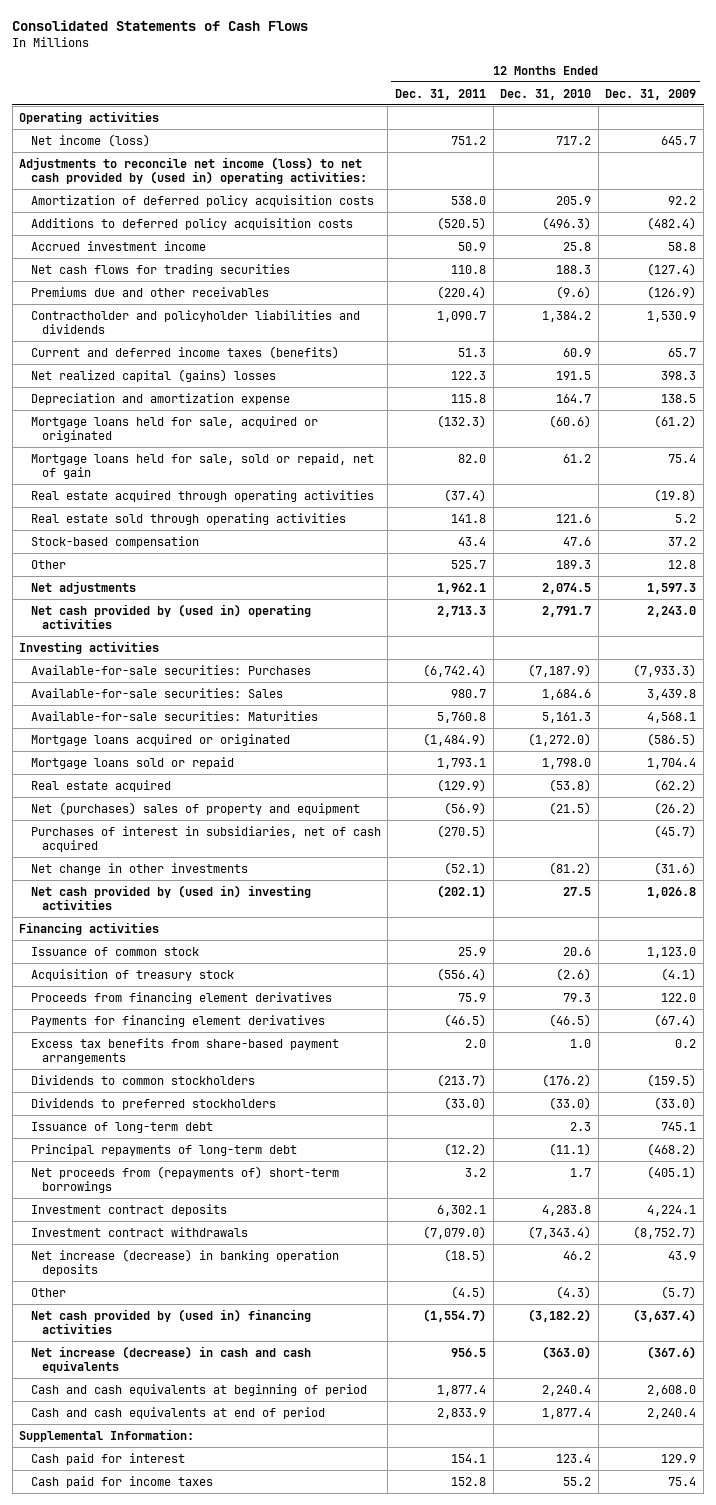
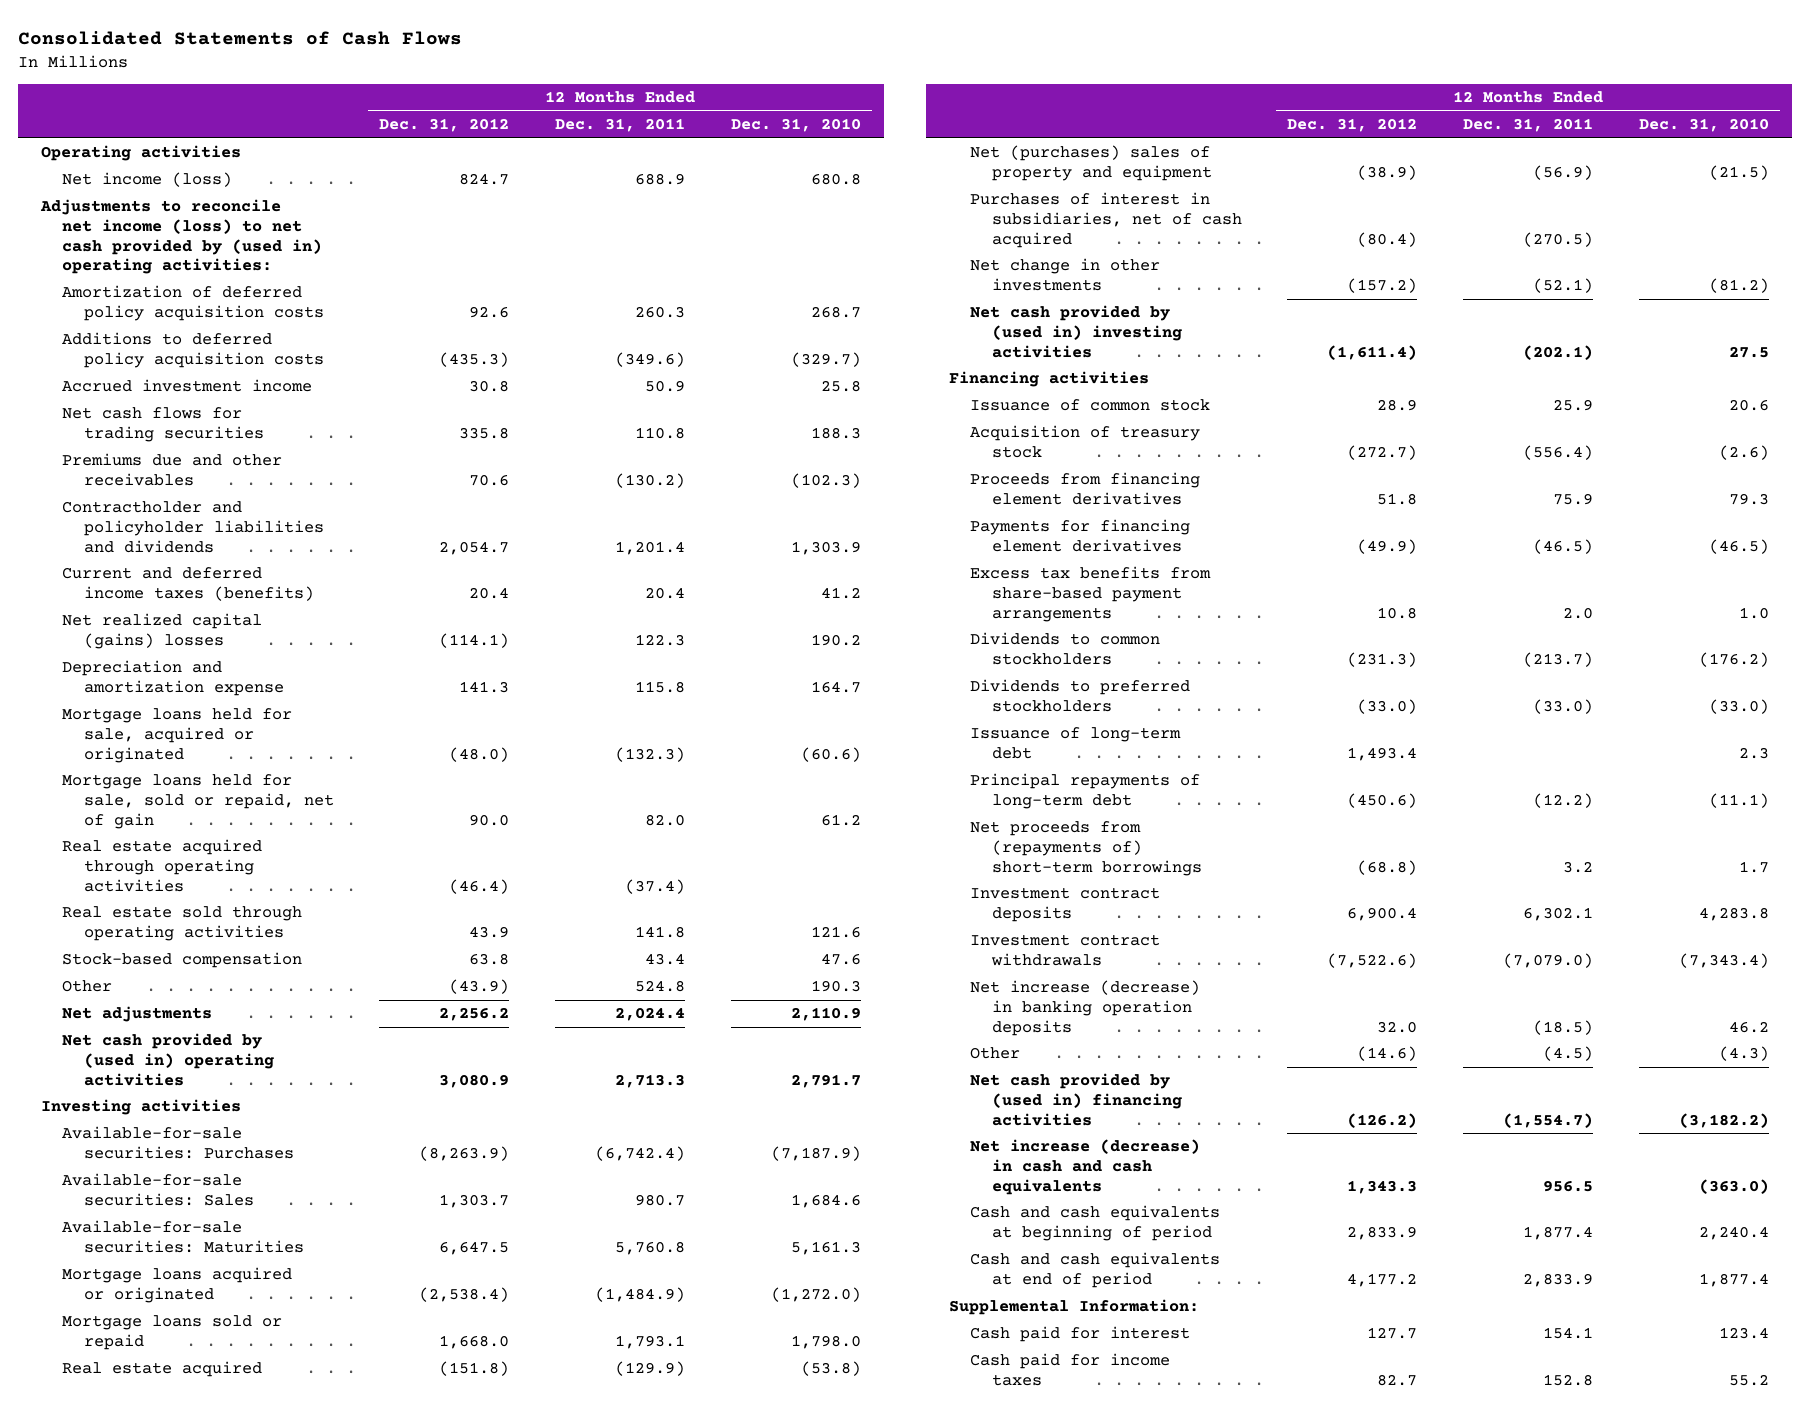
- | 12 Months Ended Dec. 31, 2011 | 12 Months Ended Dec. 31, 2010 | 12 Months Ended Dec. 31, 2009
+ | 12 Months Ended Dec. 31, 2012 | 12 Months Ended Dec. 31, 2011 | 12 Months Ended Dec. 31, 2010
- Net income (loss) | 751.2 | 717.2 | 645.7
+ Net income (loss) | 824.7 | 688.9 | 680.8
- Amortization of deferred policy acquisition costs | 538.0 | 205.9 | 92.2
- Additions to deferred policy acquisition costs | (520.5) | (496.3) | (482.4)
+ Amortization of deferred policy acquisition costs | 92.6 | 260.3 | 268.7
+ Additions to deferred policy acquisition costs | (435.3) | (349.6) | (329.7)
- Premiums due and other receivables | (220.4) | (9.6) | (126.9)
- Contractholder and policyholder liabilities and dividends | 1,090.7 | 1,384.2 | 1,530.9
- Current and deferred income taxes (benefits) | 51.3 | 60.9 | 65.7
- Net realized capital (gains) losses | 122.3 | 191.5 | 398.3
+ Premiums due and other receivables | 70.6 | (130.2) | (102.3)
+ Contractholder and policyholder liabilities and dividends | 2,054.7 | 1,201.4 | 1,303.9
+ Current and deferred income taxes (benefits) | 20.4 | 20.4 | 41.2
+ Net realized capital (gains) losses | (114.1) | 122.3 | 190.2
- Other | 525.7 | 189.3 | 12.8
- Net adjustments | 1,962.1 | 2,074.5 | 1,597.3
+ Other | (43.9) | 524.8 | 190.3
+ Net adjustments | 2,256.2 | 2,024.4 | 2,110.9

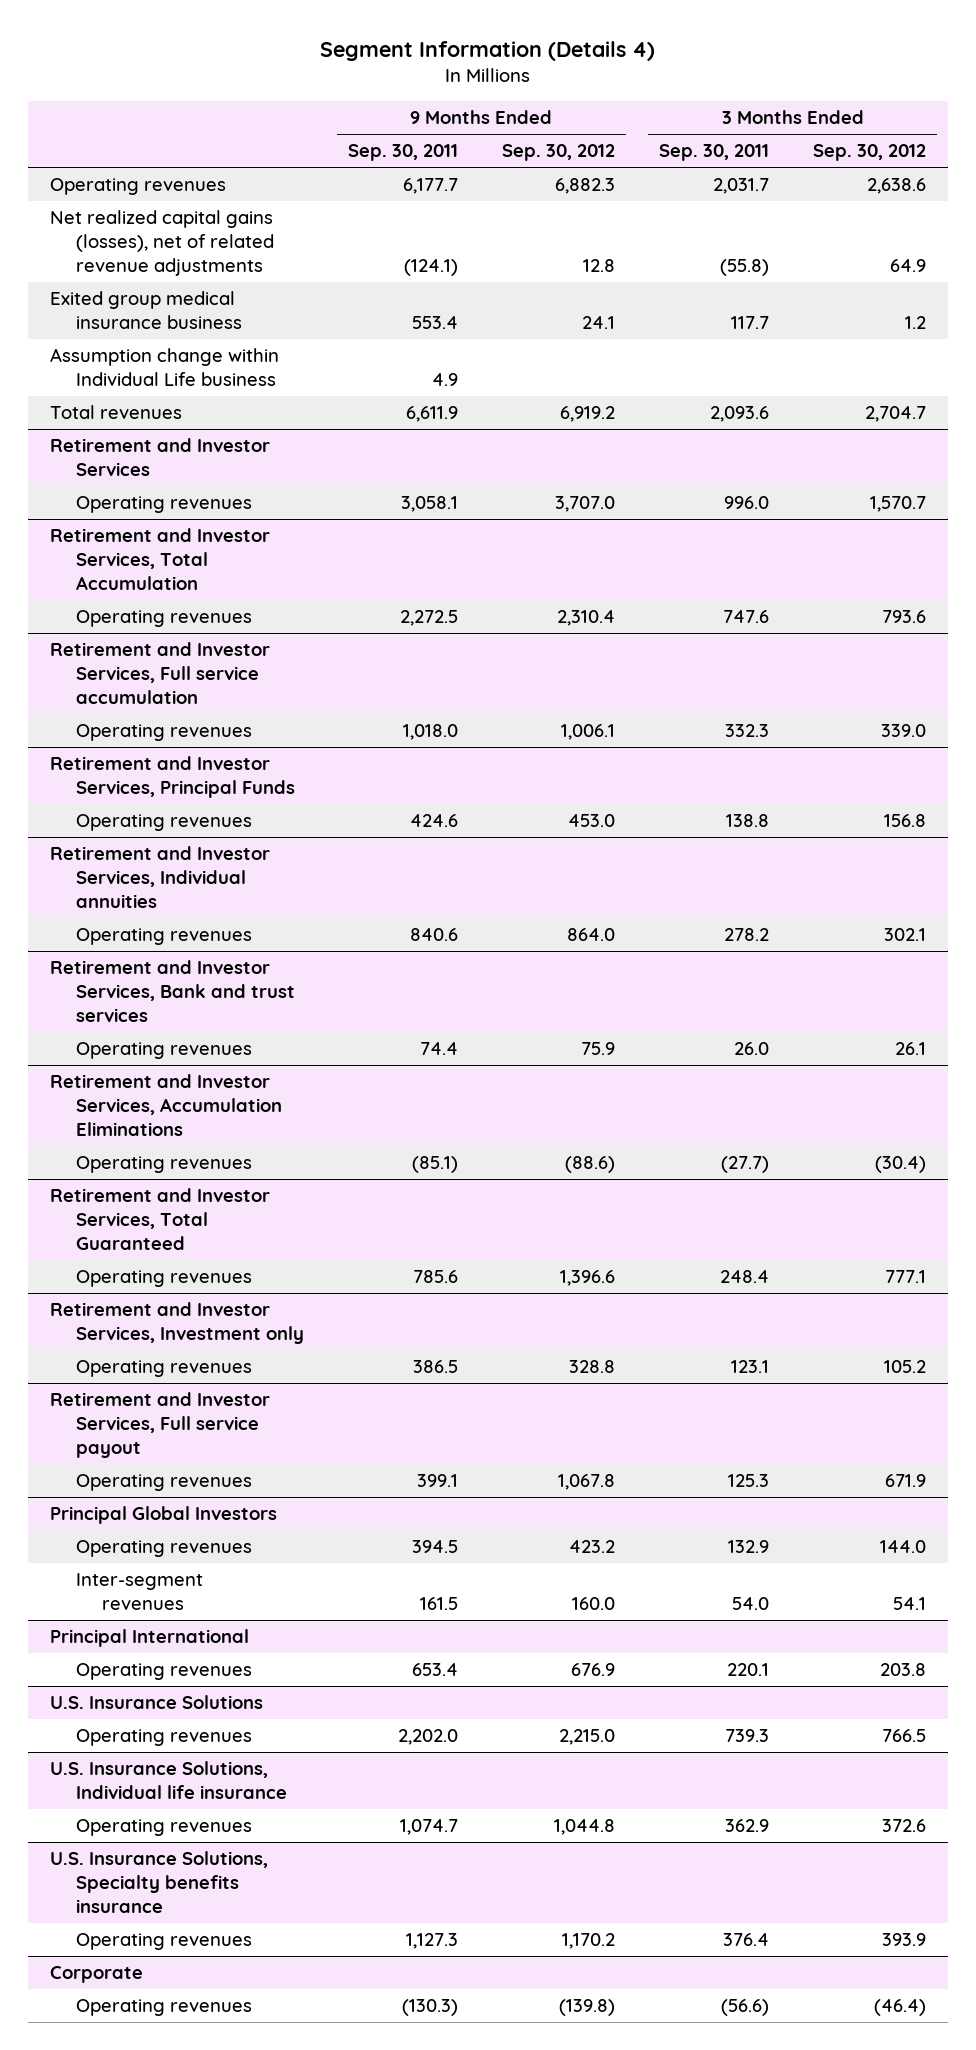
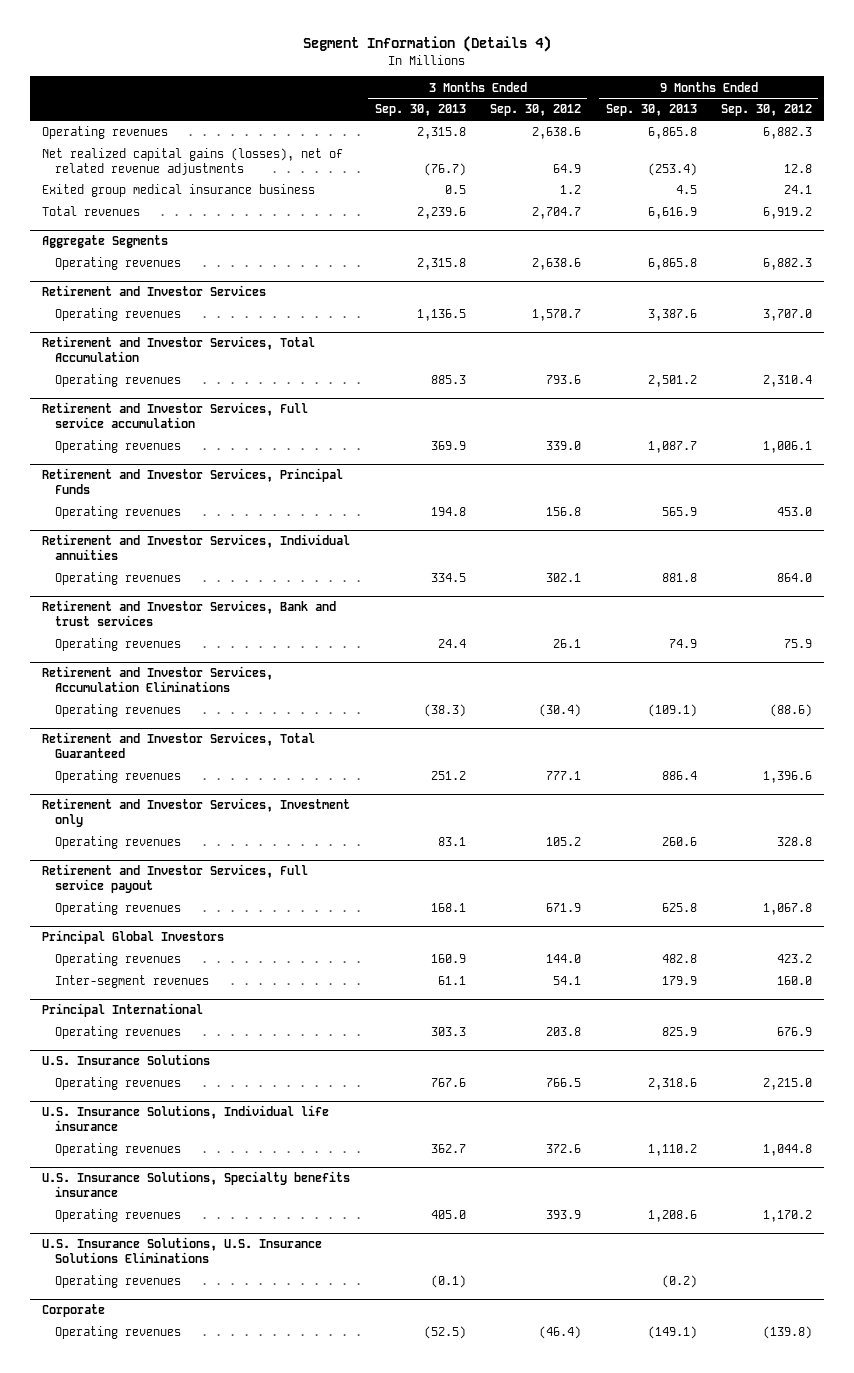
- | 9 Months Ended Sep. 30, 2011 | 9 Months Ended Sep. 30, 2012 | 3 Months Ended Sep. 30, 2011 | 3 Months Ended Sep. 30, 2012
+ | 3 Months Ended Sep. 30, 2013 | 3 Months Ended Sep. 30, 2012 | 9 Months Ended Sep. 30, 2013 | 9 Months Ended Sep. 30, 2012
- Assumption change within Individual Life business | 4.9 | | |
+ Aggregate Segments
+ Operating revenues | 2,315.8 | 2,638.6 | 6,865.8 | 6,882.3
+ U.S. Insurance Solutions, U.S. Insurance Solutions Eliminations
+ Operating revenues | (0.1) | | (0.2) |

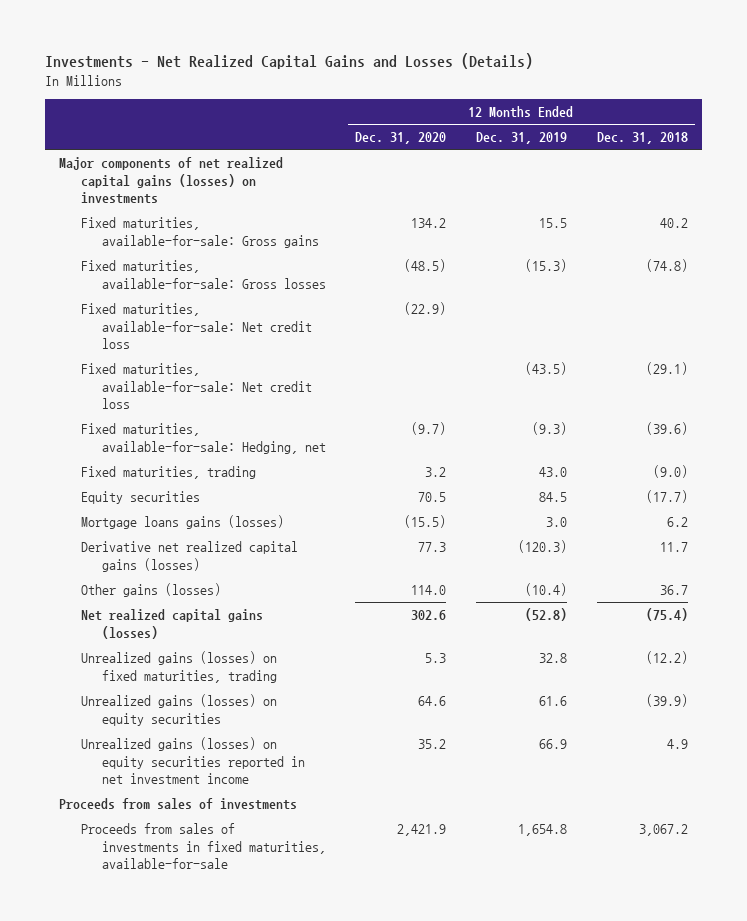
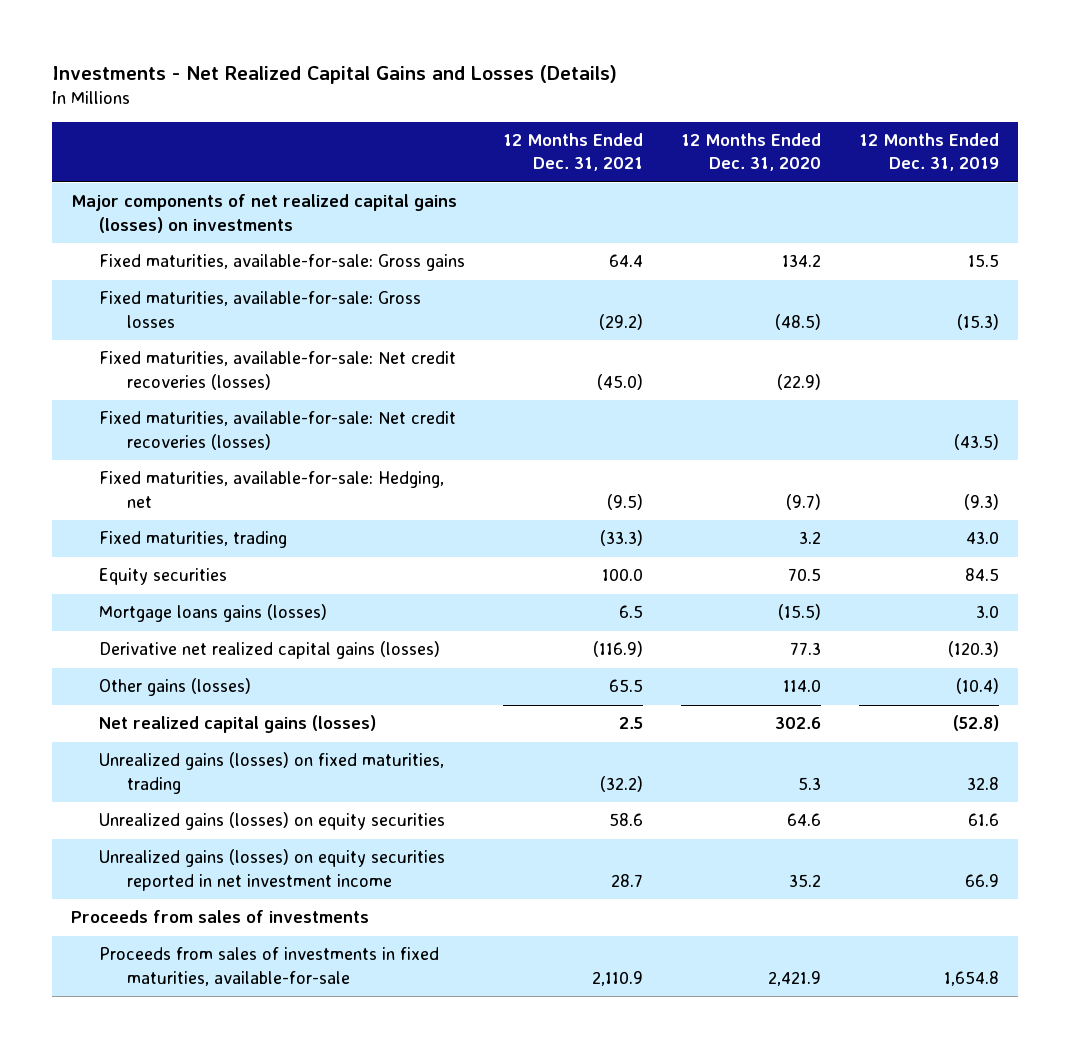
- | 12 Months Ended Dec. 31, 2020 | 12 Months Ended Dec. 31, 2019 | 12 Months Ended Dec. 31, 2018
+ | 12 Months Ended Dec. 31, 2021 | 12 Months Ended Dec. 31, 2020 | 12 Months Ended Dec. 31, 2019
- Fixed maturities, available-for-sale: Net credit loss | (22.9) | |
- Fixed maturities, available-for-sale: Net credit loss | | (43.5) | (29.1)
+ Fixed maturities, available-for-sale: Net credit recoveries (losses) | (45.0) | (22.9) |
+ Fixed maturities, available-for-sale: Net credit recoveries (losses) | | | (43.5)

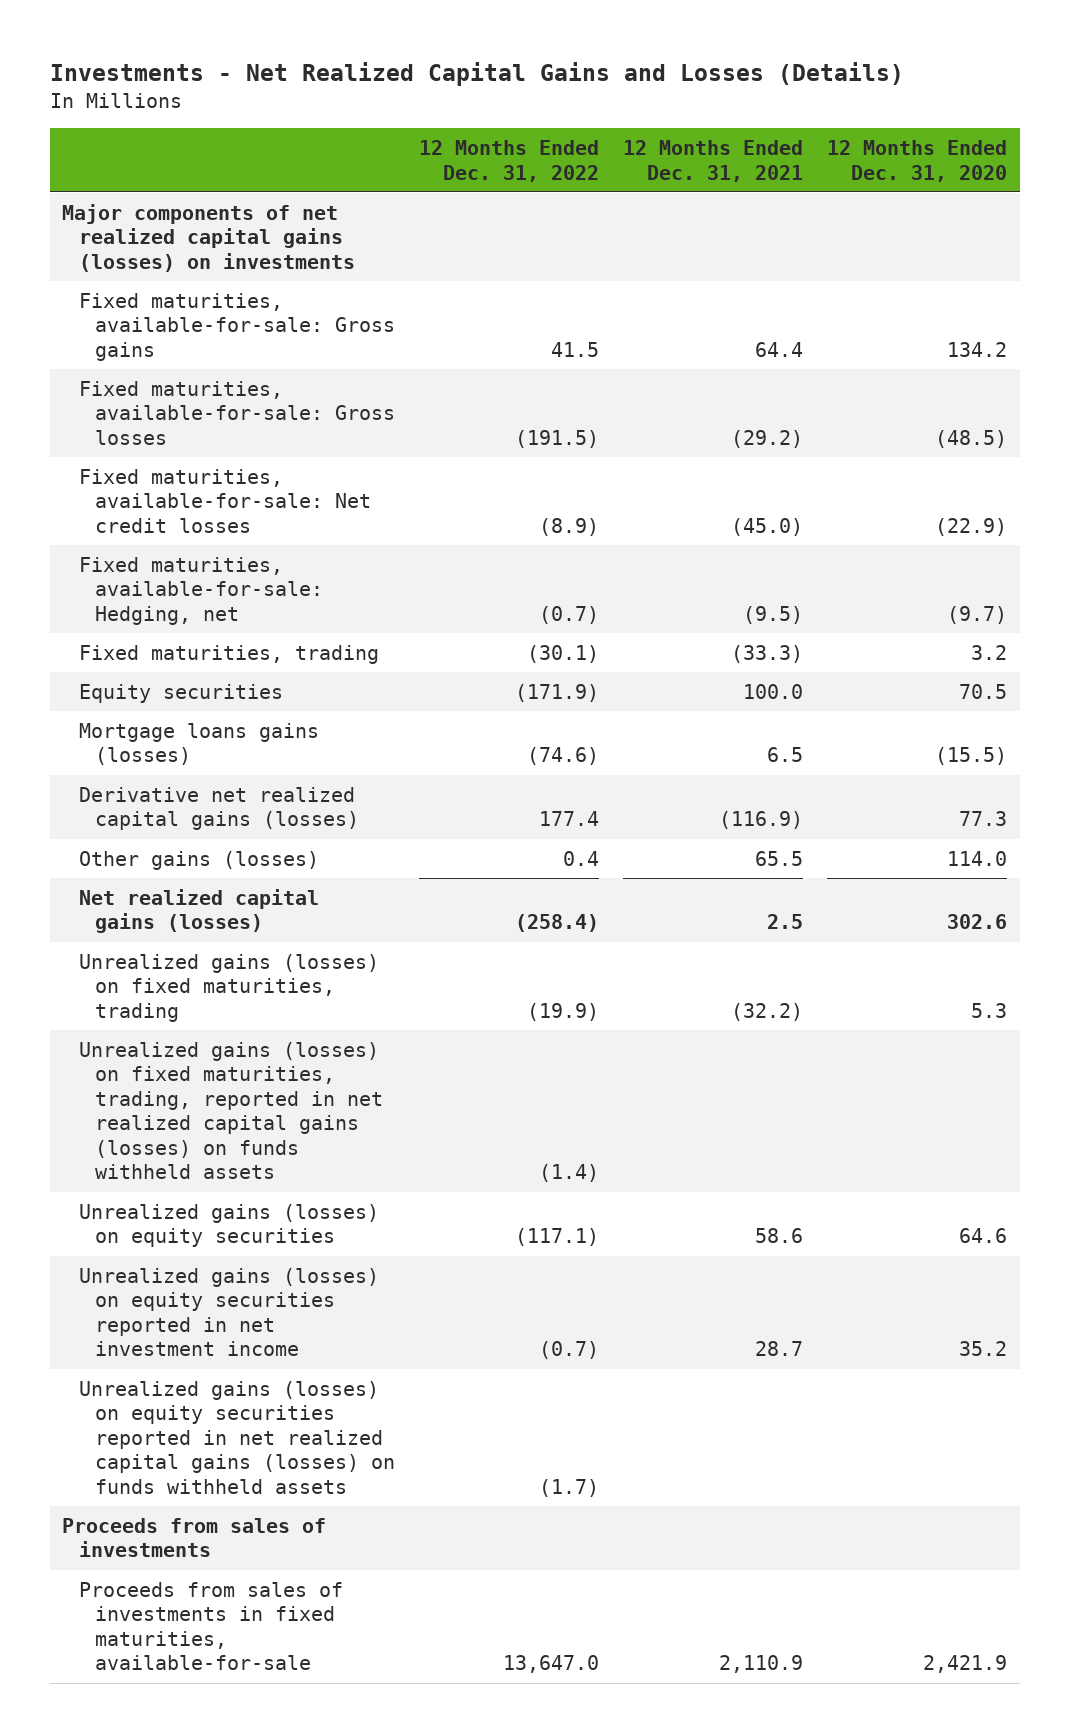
- | 12 Months Ended Dec. 31, 2021 | 12 Months Ended Dec. 31, 2020 | 12 Months Ended Dec. 31, 2019
+ | 12 Months Ended Dec. 31, 2022 | 12 Months Ended Dec. 31, 2021 | 12 Months Ended Dec. 31, 2020
- Fixed maturities, available-for-sale: Net credit recoveries (losses) | (45.0) | (22.9) |
- Fixed maturities, available-for-sale: Net credit recoveries (losses) | | | (43.5)
+ Fixed maturities, available-for-sale: Net credit losses | (8.9) | (45.0) | (22.9)
+ Unrealized gains (losses) on fixed maturities, trading, reported in net realized capital gains (losses) on funds withheld assets | (1.4) | |
+ Unrealized gains (losses) on equity securities reported in net realized capital gains (losses) on funds withheld assets | (1.7) | |

